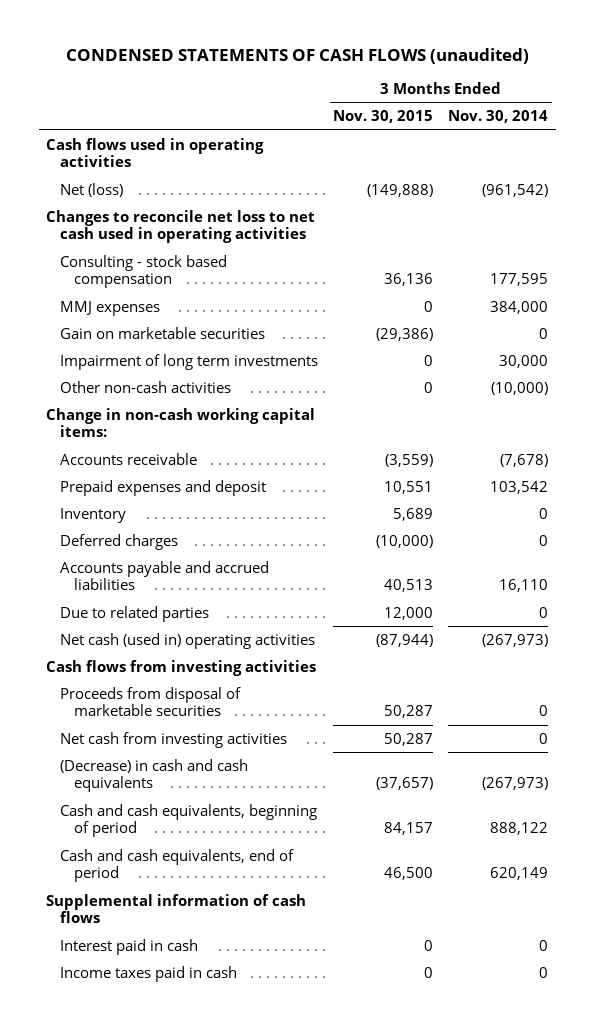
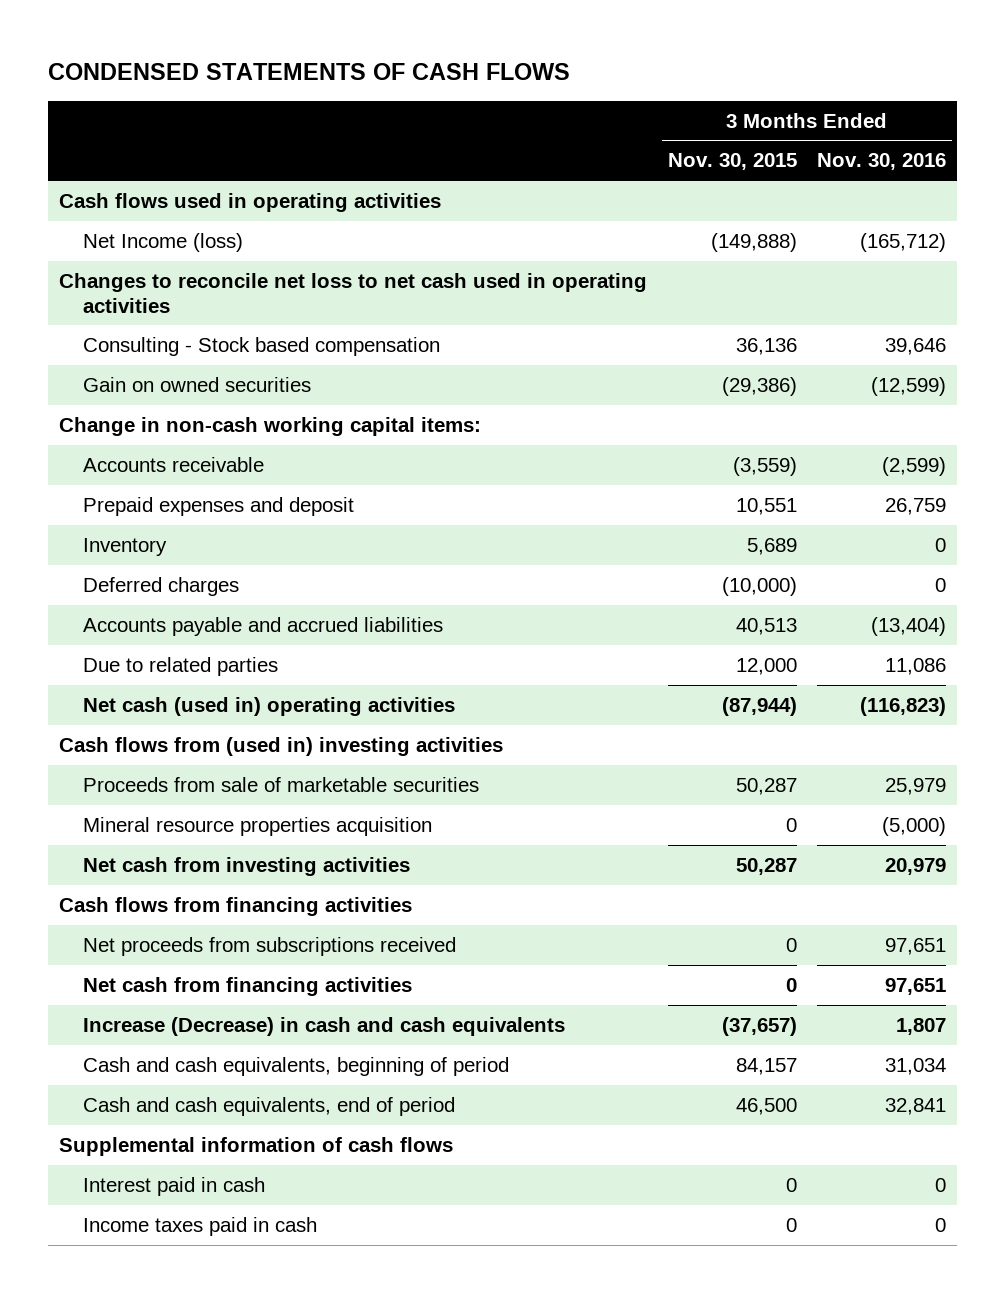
- CONDENSED STATEMENTS OF CASH FLOWS (unaudited)
+ CONDENSED STATEMENTS OF CASH FLOWS
- | 3 Months Ended Nov. 30, 2015 | 3 Months Ended Nov. 30, 2014
+ | 3 Months Ended Nov. 30, 2015 | 3 Months Ended Nov. 30, 2016
- Net (loss) | (149,888) | (961,542)
+ Net Income (loss) | (149,888) | (165,712)
- Consulting - stock based compensation | 36,136 | 177,595
- MMJ expenses | 0 | 384,000
- Gain on marketable securities | (29,386) | 0
- Impairment of long term investments | 0 | 30,000
- Other non-cash activities | 0 | (10,000)
+ Consulting - Stock based compensation | 36,136 | 39,646
+ Gain on owned securities | (29,386) | (12,599)
- Cash flows from investing activities
- Proceeds from disposal of marketable securities | 50,287 | 0
+ Cash flows from (used in) investing activities
+ Proceeds from sale of marketable securities | 50,287 | 25,979
+ Mineral resource properties acquisition | 0 | (5,000)
- (Decrease) in cash and cash equivalents | (37,657) | (267,973)
+ Cash flows from financing activities
+ Net proceeds from subscriptions received | 0 | 97,651
+ Net cash from financing activities | 0 | 97,651
+ Increase (Decrease) in cash and cash equivalents | (37,657) | 1,807

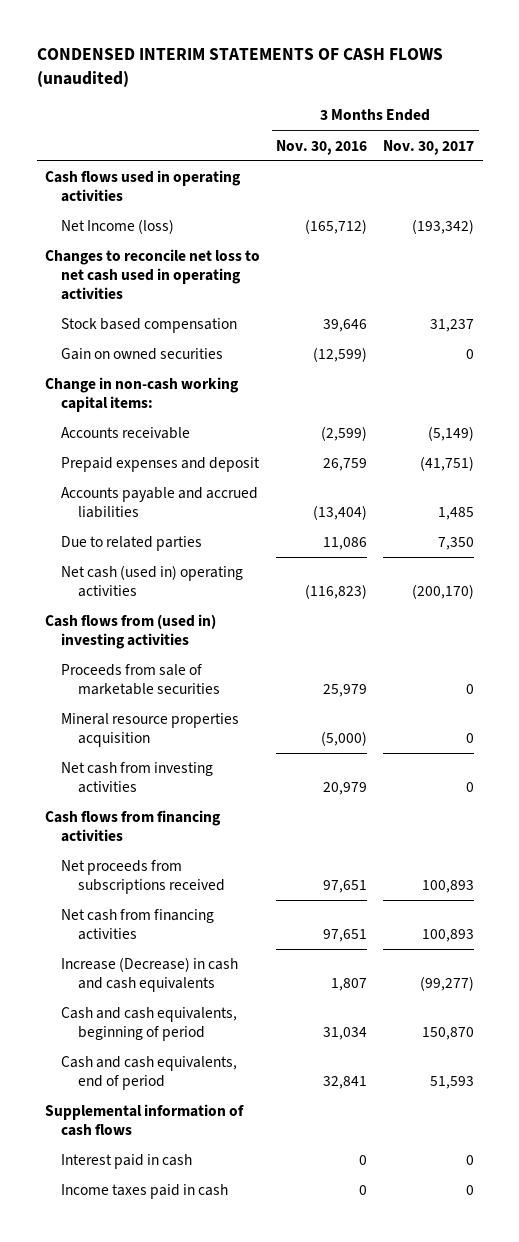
- CONDENSED STATEMENTS OF CASH FLOWS
+ CONDENSED INTERIM STATEMENTS OF CASH FLOWS (unaudited)
- | 3 Months Ended Nov. 30, 2015 | 3 Months Ended Nov. 30, 2016
+ | 3 Months Ended Nov. 30, 2016 | 3 Months Ended Nov. 30, 2017
- Consulting - Stock based compensation | 36,136 | 39,646
+ Stock based compensation | 39,646 | 31,237
- Inventory | 5,689 | 0
- Deferred charges | (10,000) | 0

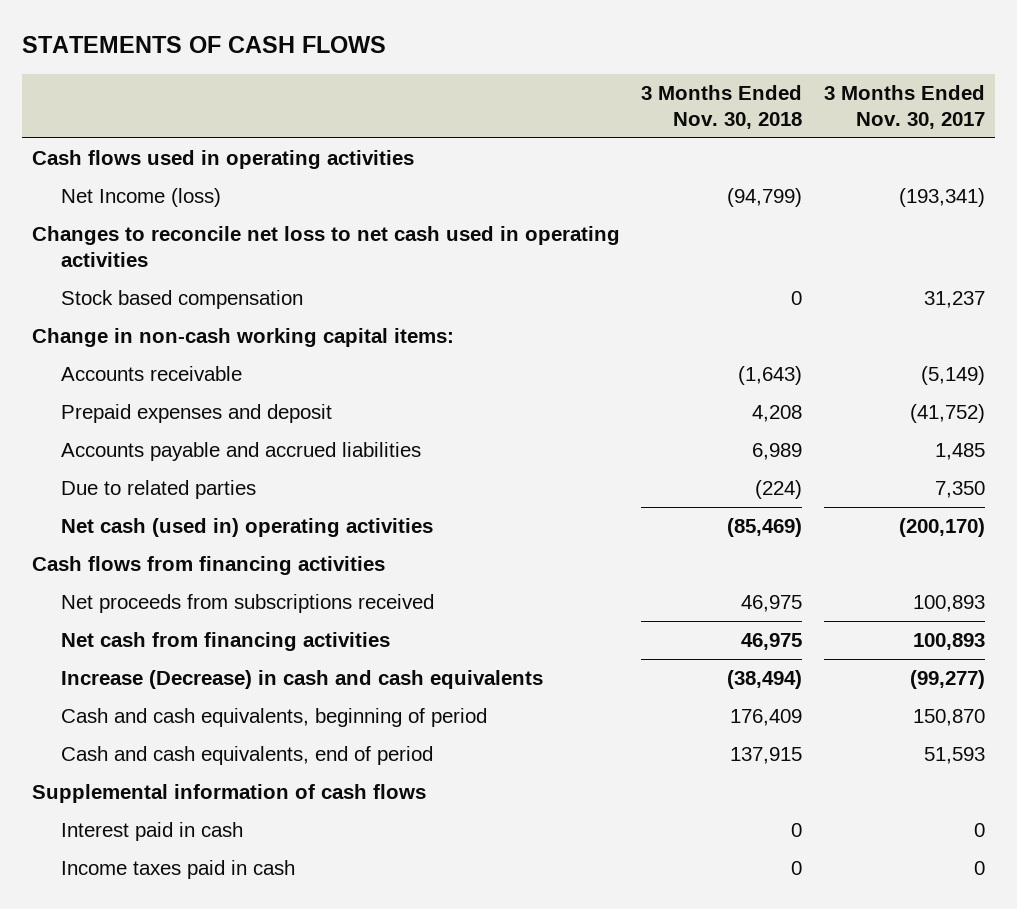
- CONDENSED INTERIM STATEMENTS OF CASH FLOWS (unaudited)
+ STATEMENTS OF CASH FLOWS
- | 3 Months Ended Nov. 30, 2016 | 3 Months Ended Nov. 30, 2017
+ | 3 Months Ended Nov. 30, 2018 | 3 Months Ended Nov. 30, 2017
- Net Income (loss) | (165,712) | (193,342)
+ Net Income (loss) | (94,799) | (193,341)
- Gain on owned securities | (12,599) | 0
- Prepaid expenses and deposit | 26,759 | (41,751)
+ Prepaid expenses and deposit | 4,208 | (41,752)
- Cash flows from (used in) investing activities
- Proceeds from sale of marketable securities | 25,979 | 0
- Mineral resource properties acquisition | (5,000) | 0
- Net cash from investing activities | 20,979 | 0

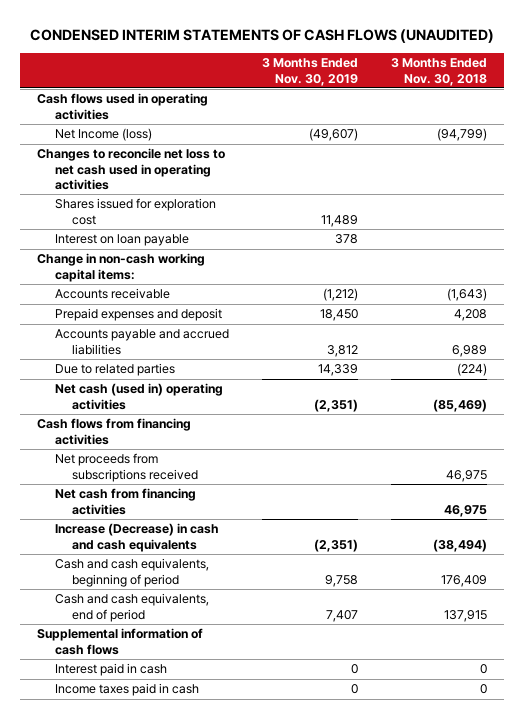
- STATEMENTS OF CASH FLOWS
+ CONDENSED INTERIM STATEMENTS OF CASH FLOWS (UNAUDITED)
- | 3 Months Ended Nov. 30, 2018 | 3 Months Ended Nov. 30, 2017
+ | 3 Months Ended Nov. 30, 2019 | 3 Months Ended Nov. 30, 2018
- Stock based compensation | 0 | 31,237
+ Shares issued for exploration cost | 11,489 |
+ Interest on loan payable | 378 |

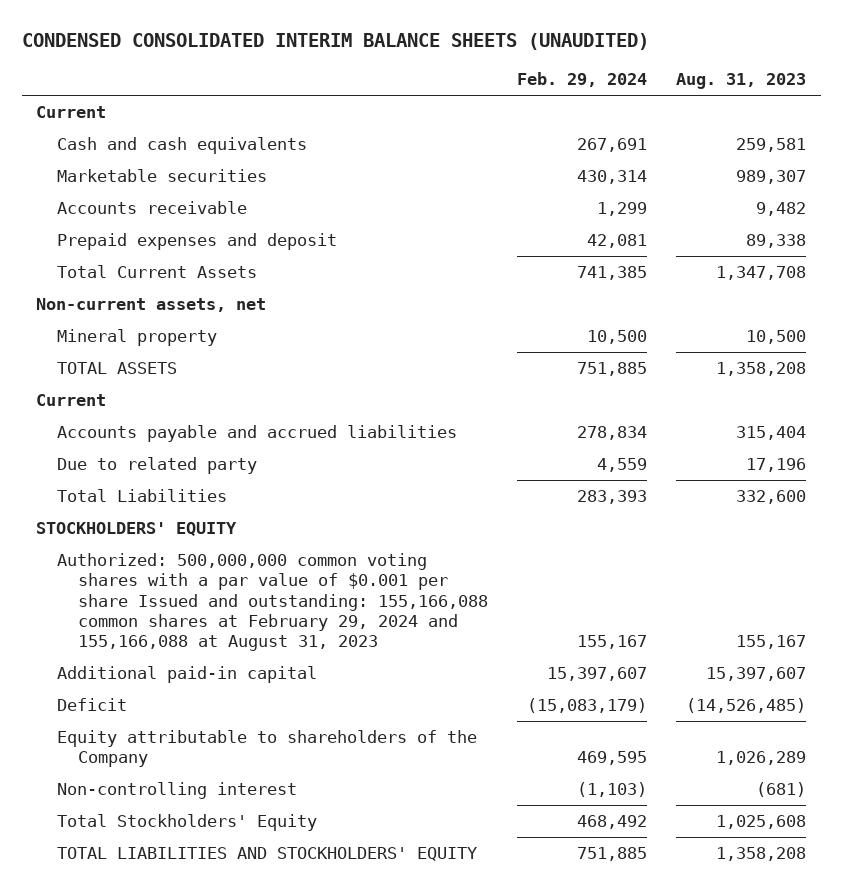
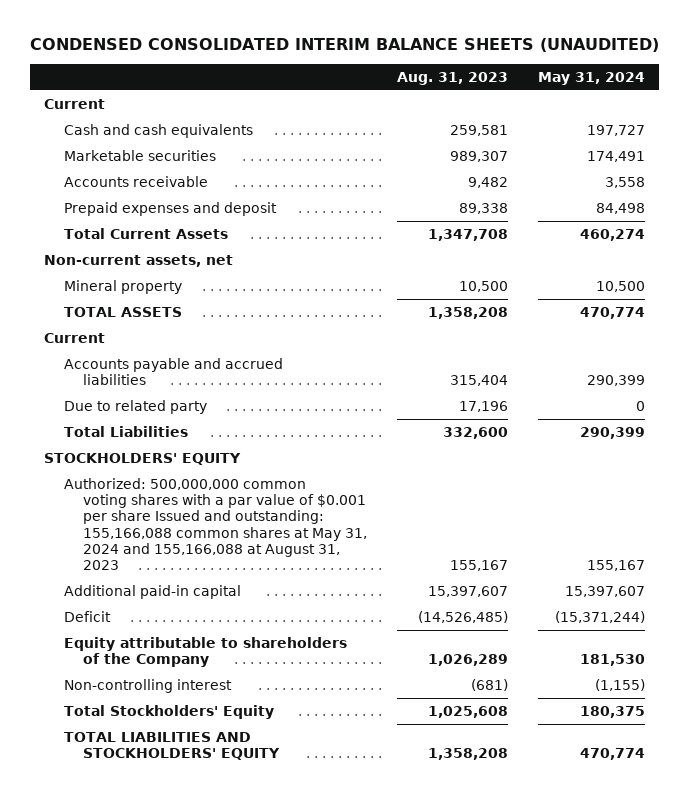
- | Feb. 29, 2024 | Aug. 31, 2023
+ | Aug. 31, 2023 | May 31, 2024
- Authorized: 500,000,000 common voting shares with a par value of $0.001 per share Issued and outstanding: 155,166,088 common shares at February 29, 2024 and 155,166,088 at August 31, 2023 | 155,167 | 155,167
+ Authorized: 500,000,000 common voting shares with a par value of $0.001 per share Issued and outstanding: 155,166,088 common shares at May 31, 2024 and 155,166,088 at August 31, 2023 | 155,167 | 155,167

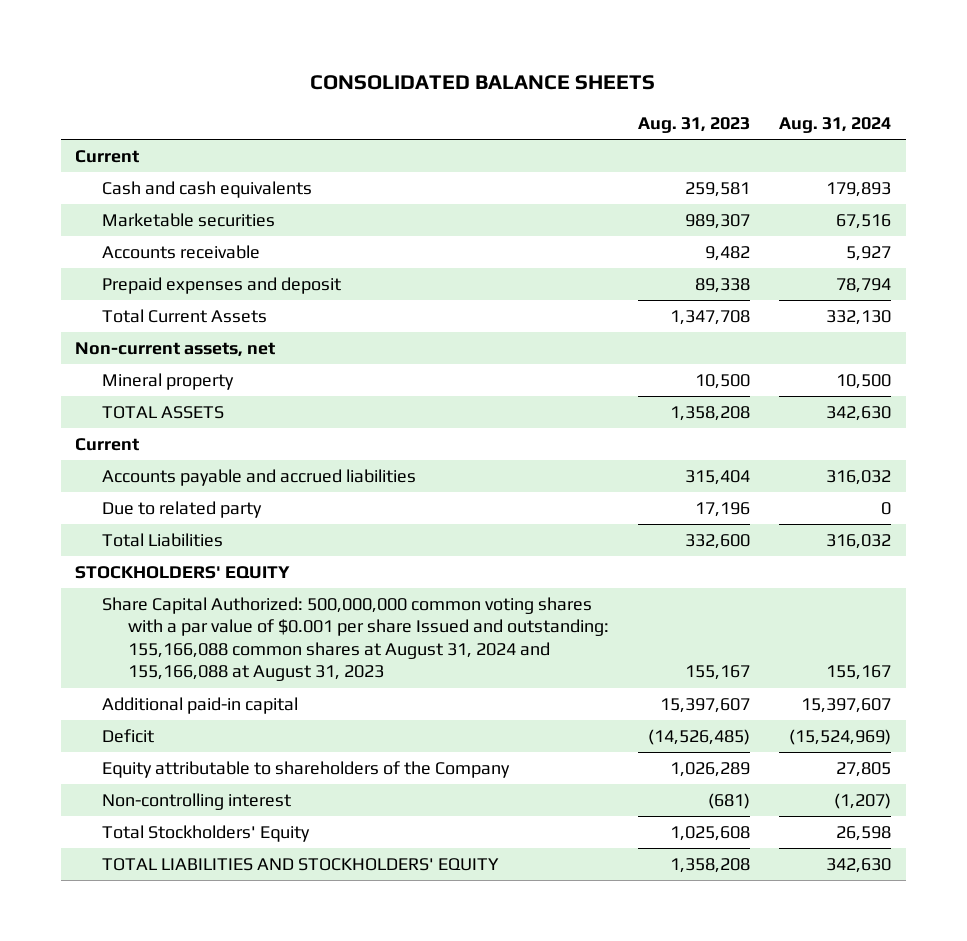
- CONDENSED CONSOLIDATED INTERIM BALANCE SHEETS (UNAUDITED)
+ CONSOLIDATED BALANCE SHEETS
- | Aug. 31, 2023 | May 31, 2024
+ | Aug. 31, 2023 | Aug. 31, 2024
- Authorized: 500,000,000 common voting shares with a par value of $0.001 per share Issued and outstanding: 155,166,088 common shares at May 31, 2024 and 155,166,088 at August 31, 2023 | 155,167 | 155,167
+ Share Capital Authorized: 500,000,000 common voting shares with a par value of $0.001 per share Issued and outstanding: 155,166,088 common shares at August 31, 2024 and 155,166,088 at August 31, 2023 | 155,167 | 155,167

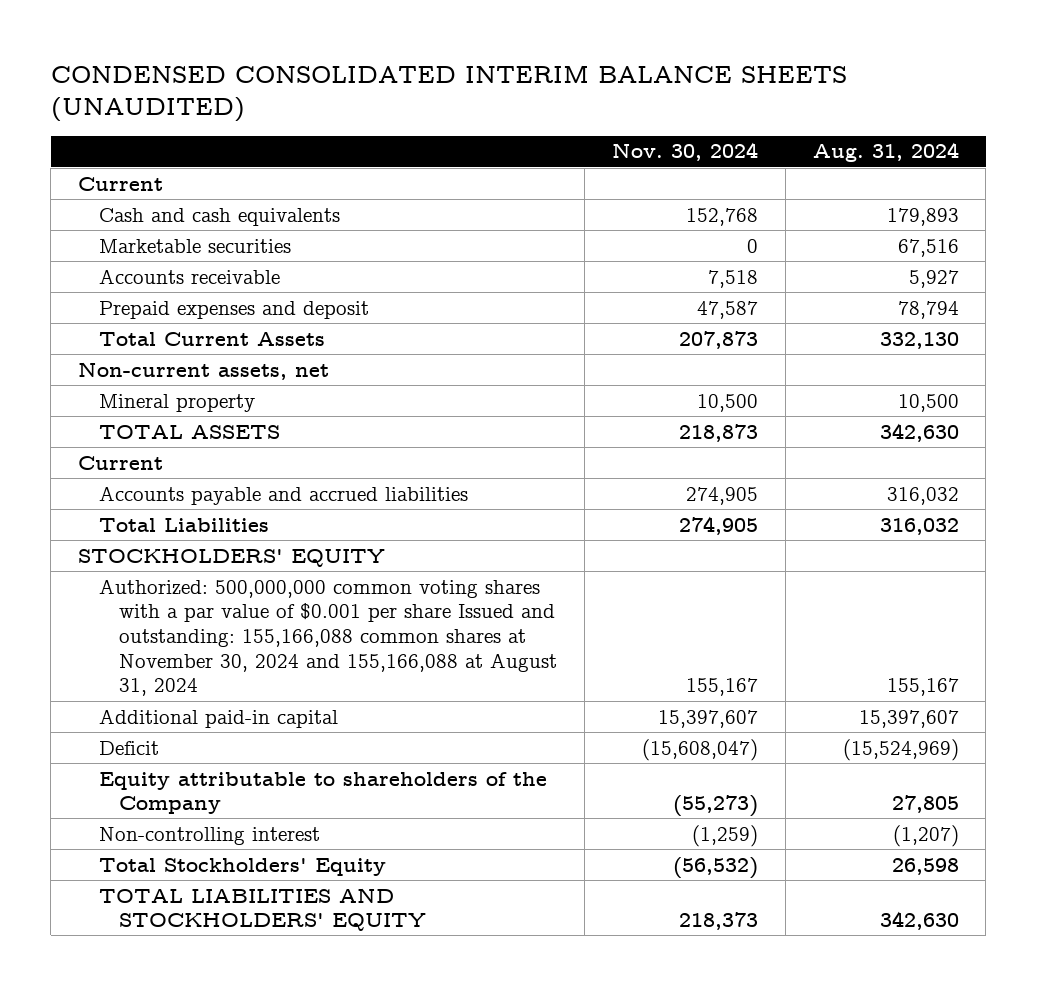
- CONSOLIDATED BALANCE SHEETS
+ CONDENSED CONSOLIDATED INTERIM BALANCE SHEETS (UNAUDITED)
- | Aug. 31, 2023 | Aug. 31, 2024
+ | Nov. 30, 2024 | Aug. 31, 2024
- Due to related party | 17,196 | 0
- Share Capital Authorized: 500,000,000 common voting shares with a par value of $0.001 per share Issued and outstanding: 155,166,088 common shares at August 31, 2024 and 155,166,088 at August 31, 2023 | 155,167 | 155,167
+ Authorized: 500,000,000 common voting shares with a par value of $0.001 per share Issued and outstanding: 155,166,088 common shares at November 30, 2024 and 155,166,088 at August 31, 2024 | 155,167 | 155,167

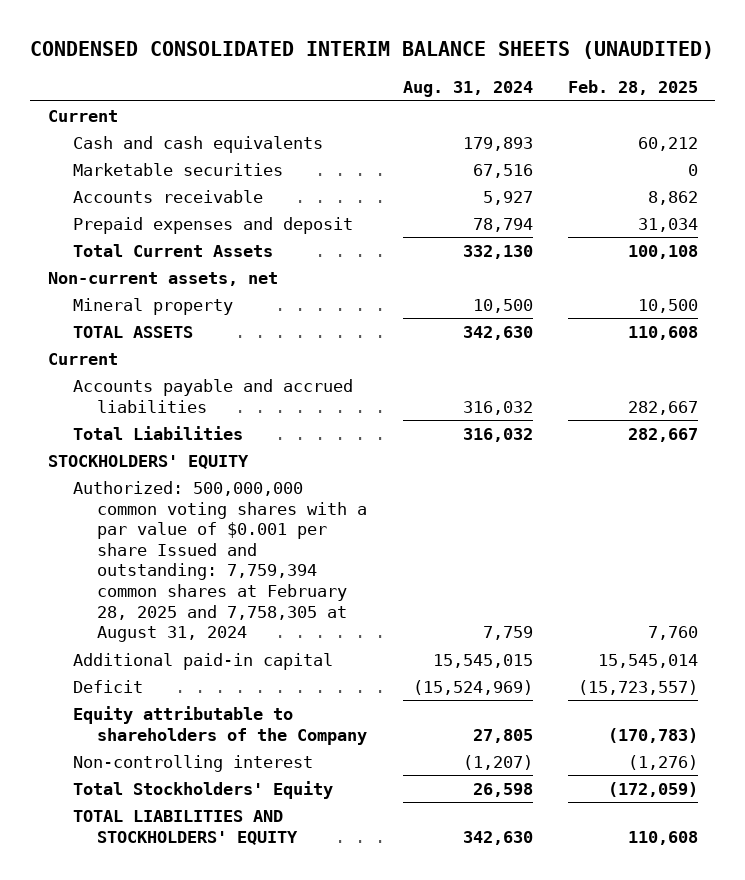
- | Nov. 30, 2024 | Aug. 31, 2024
+ | Aug. 31, 2024 | Feb. 28, 2025
- Authorized: 500,000,000 common voting shares with a par value of $0.001 per share Issued and outstanding: 155,166,088 common shares at November 30, 2024 and 155,166,088 at August 31, 2024 | 155,167 | 155,167
- Additional paid-in capital | 15,397,607 | 15,397,607
+ Authorized: 500,000,000 common voting shares with a par value of $0.001 per share Issued and outstanding: 7,759,394 common shares at February 28, 2025 and 7,758,305 at August 31, 2024 | 7,759 | 7,760
+ Additional paid-in capital | 15,545,015 | 15,545,014

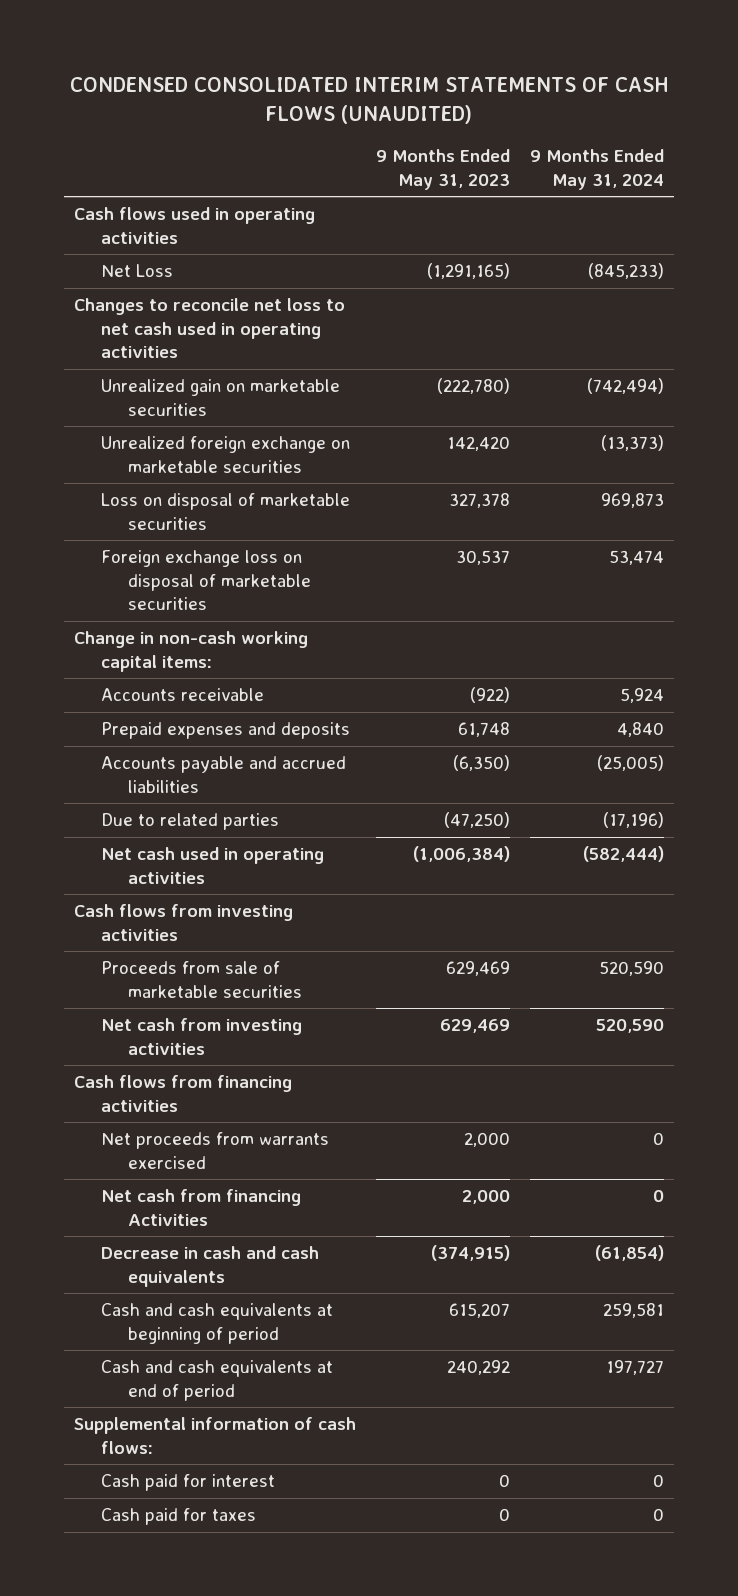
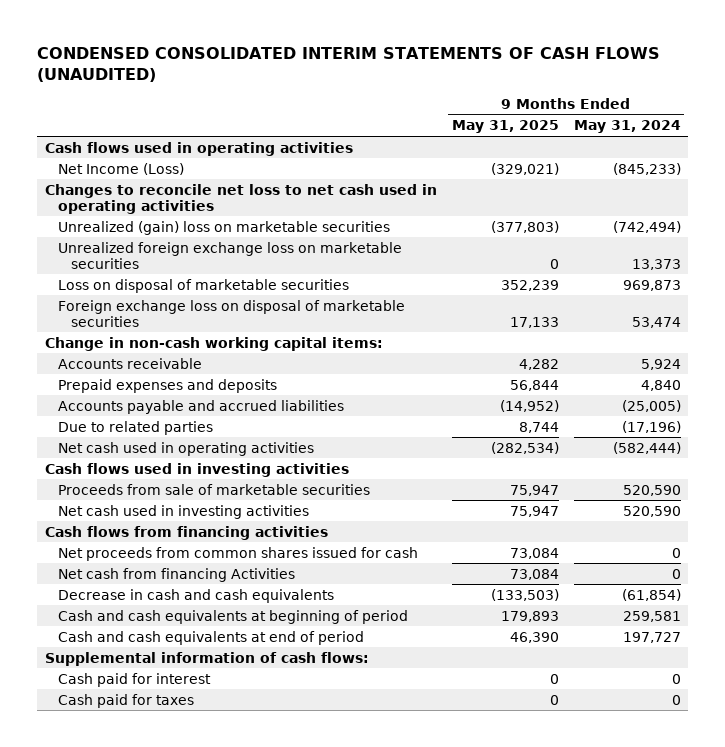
- | 9 Months Ended May 31, 2023 | 9 Months Ended May 31, 2024
+ | 9 Months Ended May 31, 2025 | 9 Months Ended May 31, 2024
- Net Loss | (1,291,165) | (845,233)
+ Net Income (Loss) | (329,021) | (845,233)
- Unrealized gain on marketable securities | (222,780) | (742,494)
- Unrealized foreign exchange on marketable securities | 142,420 | (13,373)
+ Unrealized (gain) loss on marketable securities | (377,803) | (742,494)
+ Unrealized foreign exchange loss on marketable securities | 0 | 13,373
- Cash flows from investing activities
+ Cash flows used in investing activities
- Net cash from investing activities | 629,469 | 520,590
+ Net cash used in investing activities | 75,947 | 520,590
- Net proceeds from warrants exercised | 2,000 | 0
+ Net proceeds from common shares issued for cash | 73,084 | 0

